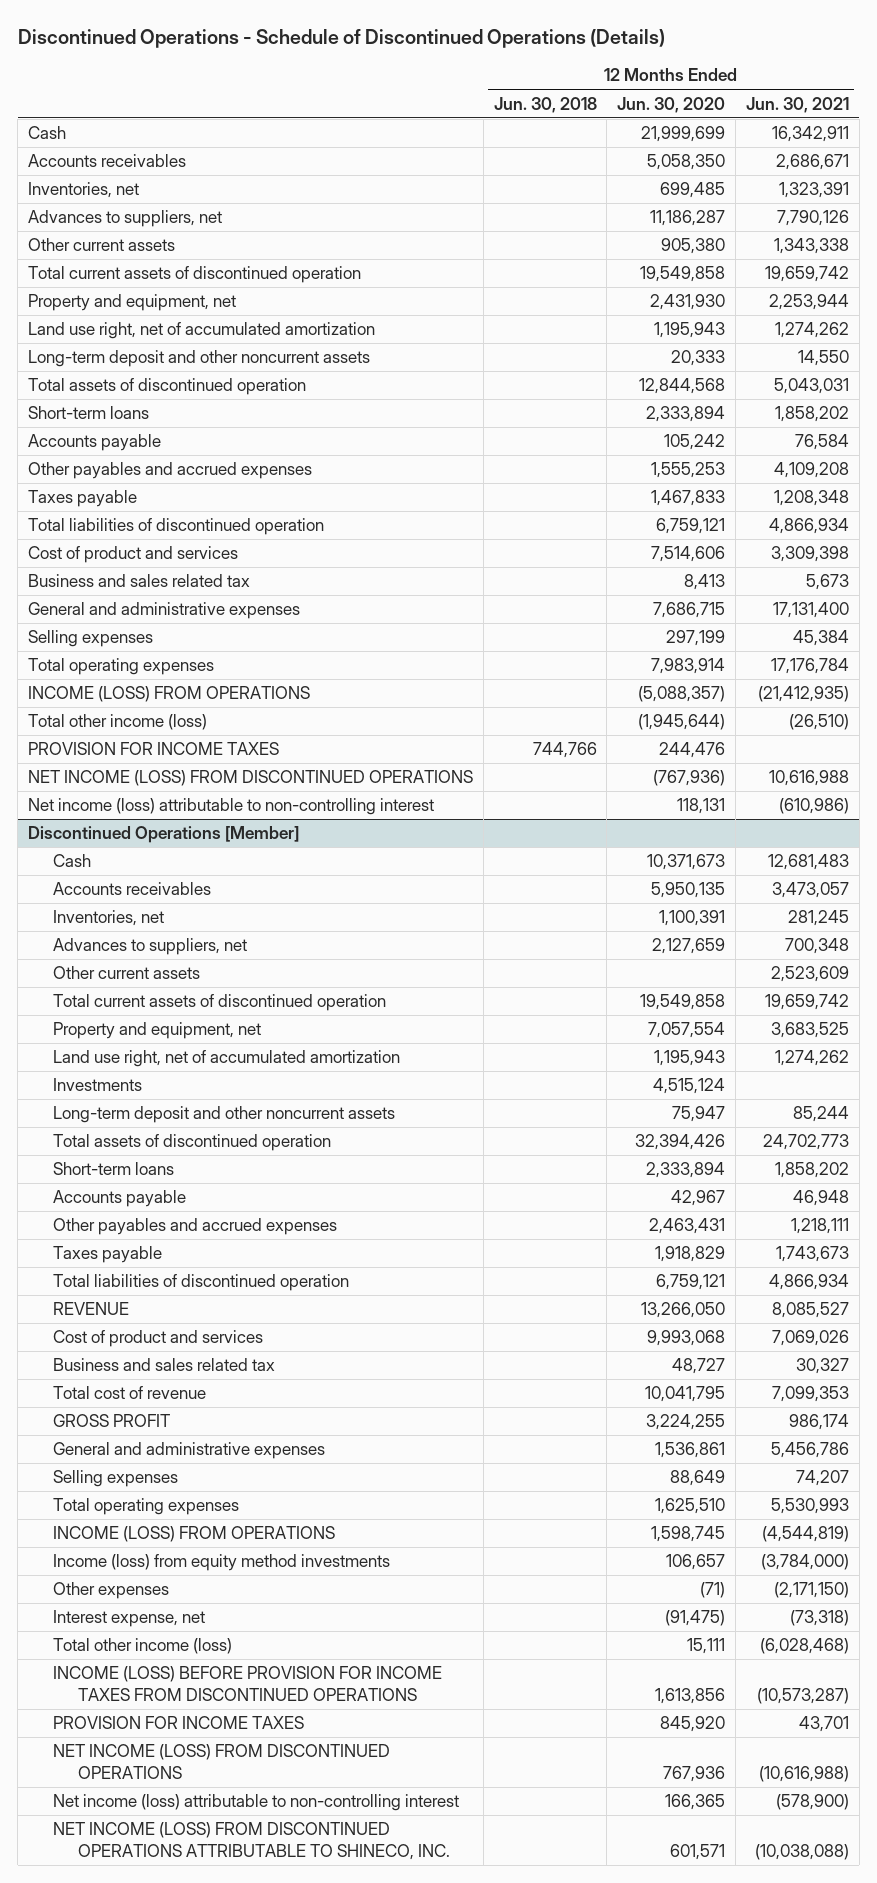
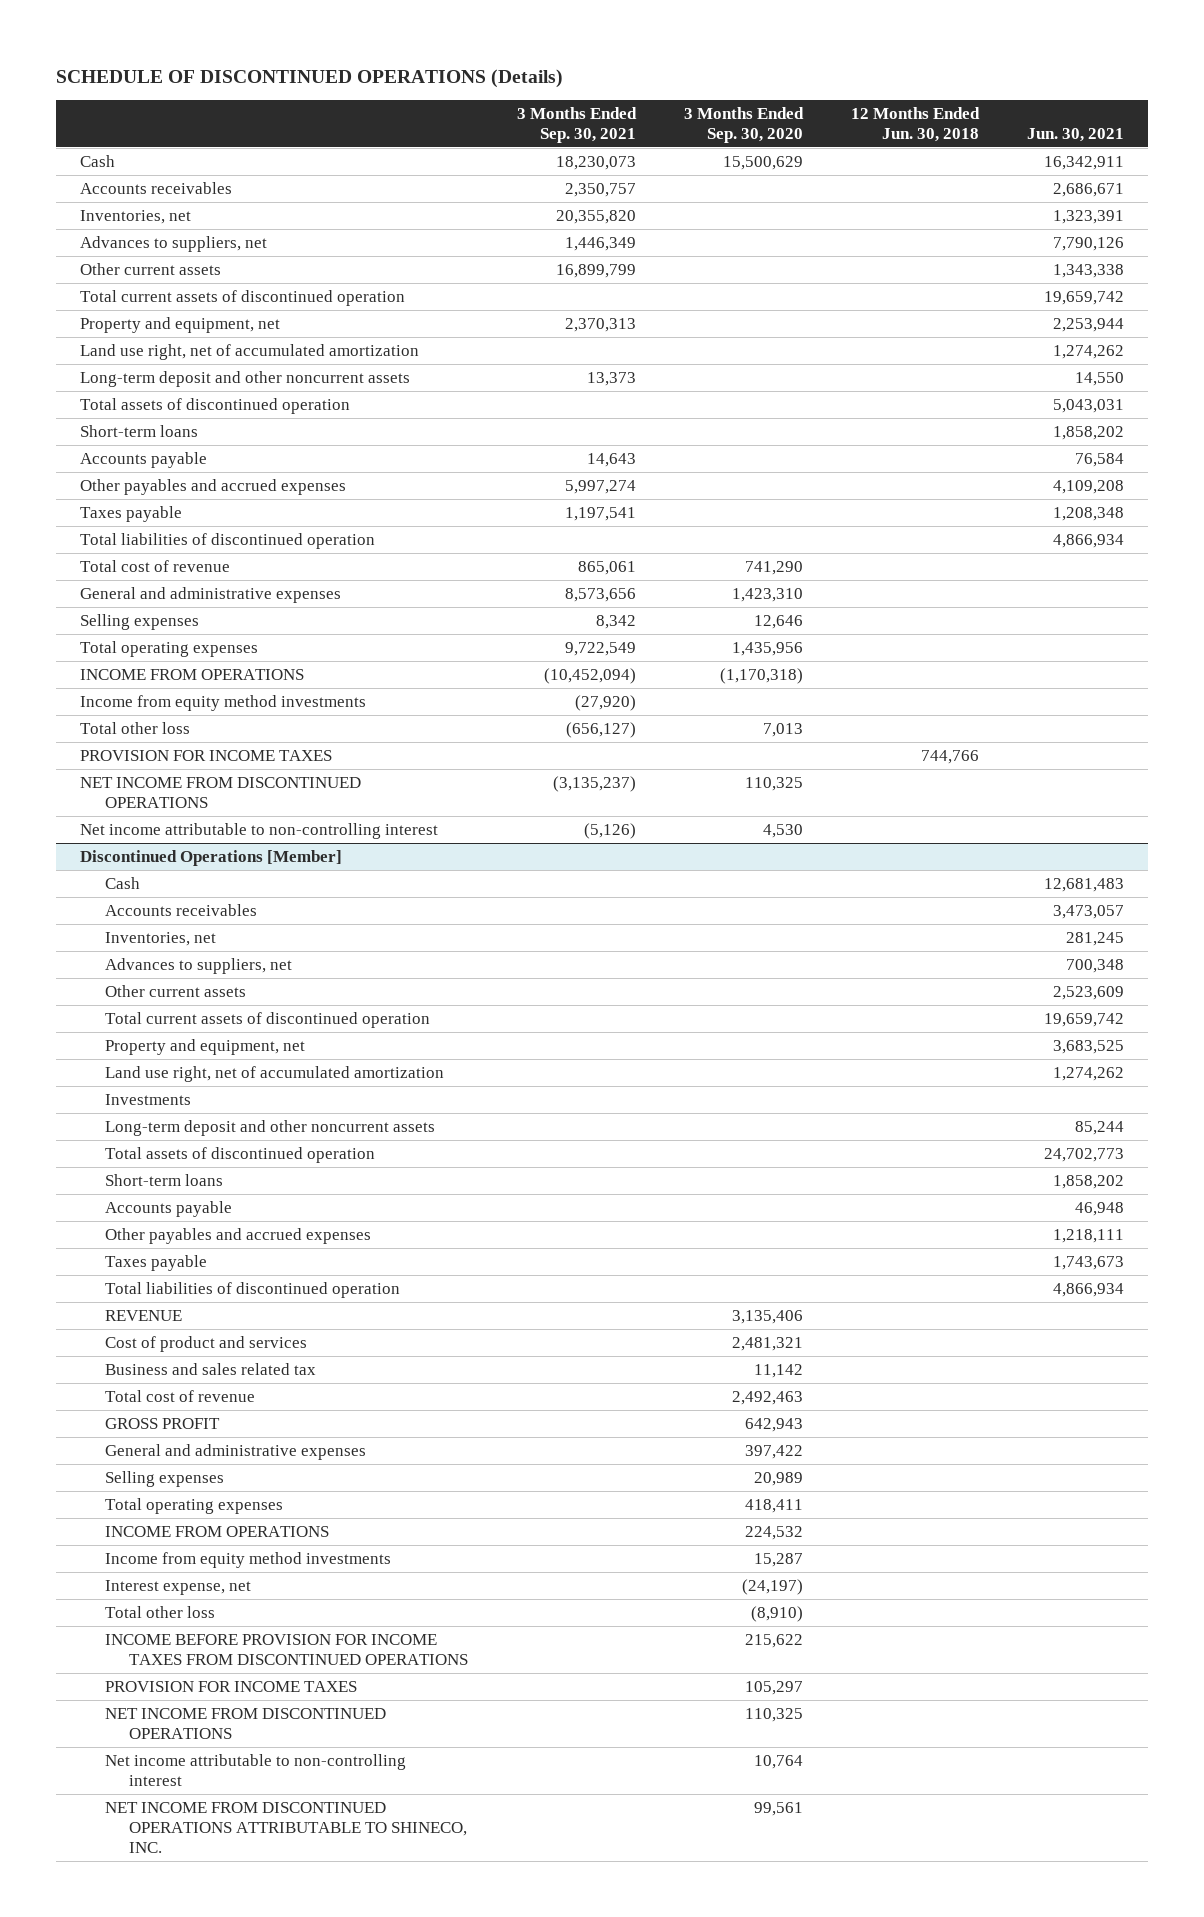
- Discontinued Operations - Schedule of Discontinued Operations (Details)
+ SCHEDULE OF DISCONTINUED OPERATIONS (Details)
- | 12 Months Ended Jun. 30, 2018 | 12 Months Ended Jun. 30, 2020 | 12 Months Ended Jun. 30, 2021
+ | 3 Months Ended Sep. 30, 2021 | 3 Months Ended Sep. 30, 2020 | 12 Months Ended Jun. 30, 2018 | Jun. 30, 2021
- Cost of product and services | | 7,514,606 | 3,309,398
- Business and sales related tax | | 8,413 | 5,673
+ Total cost of revenue | 865,061 | 741,290 | |
- INCOME (LOSS) FROM OPERATIONS | | (5,088,357) | (21,412,935)
- Total other income (loss) | | (1,945,644) | (26,510)
+ INCOME FROM OPERATIONS | (10,452,094) | (1,170,318) | |
+ Income from equity method investments | (27,920) | | |
+ Total other loss | (656,127) | 7,013 | |
- NET INCOME (LOSS) FROM DISCONTINUED OPERATIONS | | (767,936) | 10,616,988
- Net income (loss) attributable to non-controlling interest | | 118,131 | (610,986)
+ NET INCOME FROM DISCONTINUED OPERATIONS | (3,135,237) | 110,325 | |
+ Net income attributable to non-controlling interest | (5,126) | 4,530 | |
@ Discontinued Operations [Member]
- INCOME (LOSS) FROM OPERATIONS | | 1,598,745 | (4,544,819)
- Income (loss) from equity method investments | | 106,657 | (3,784,000)
- Other expenses | | (71) | (2,171,150)
+ INCOME FROM OPERATIONS | | 224,532 | |
+ Income from equity method investments | | 15,287 | |
- Total other income (loss) | | 15,111 | (6,028,468)
- INCOME (LOSS) BEFORE PROVISION FOR INCOME TAXES FROM DISCONTINUED OPERATIONS | | 1,613,856 | (10,573,287)
+ Total other loss | | (8,910) | |
+ INCOME BEFORE PROVISION FOR INCOME TAXES FROM DISCONTINUED OPERATIONS | | 215,622 | |
- NET INCOME (LOSS) FROM DISCONTINUED OPERATIONS | | 767,936 | (10,616,988)
- Net income (loss) attributable to non-controlling interest | | 166,365 | (578,900)
- NET INCOME (LOSS) FROM DISCONTINUED OPERATIONS ATTRIBUTABLE TO SHINECO, INC. | | 601,571 | (10,038,088)
+ NET INCOME FROM DISCONTINUED OPERATIONS | | 110,325 | |
+ Net income attributable to non-controlling interest | | 10,764 | |
+ NET INCOME FROM DISCONTINUED OPERATIONS ATTRIBUTABLE TO SHINECO, INC. | | 99,561 | |

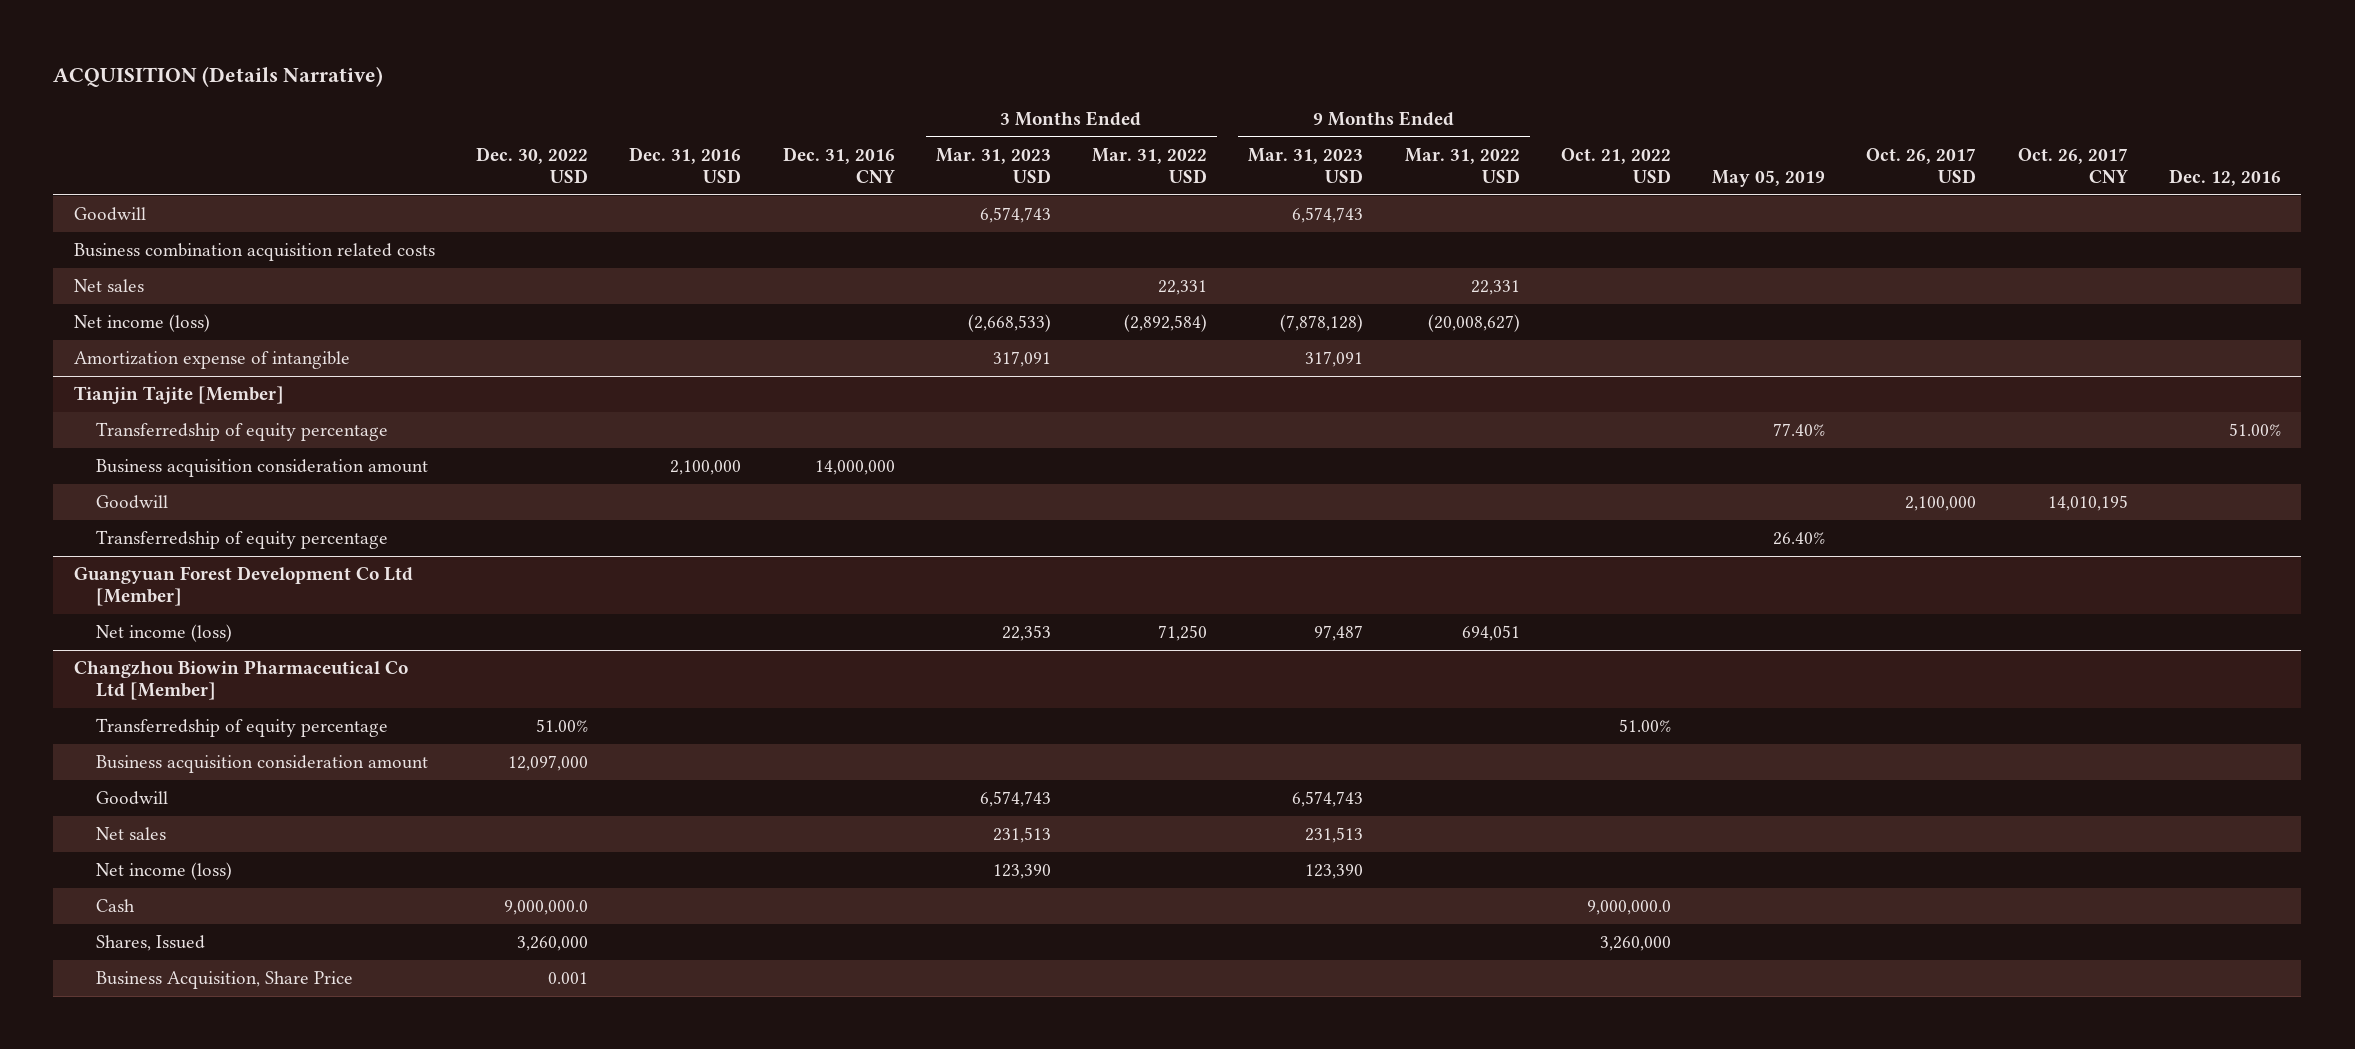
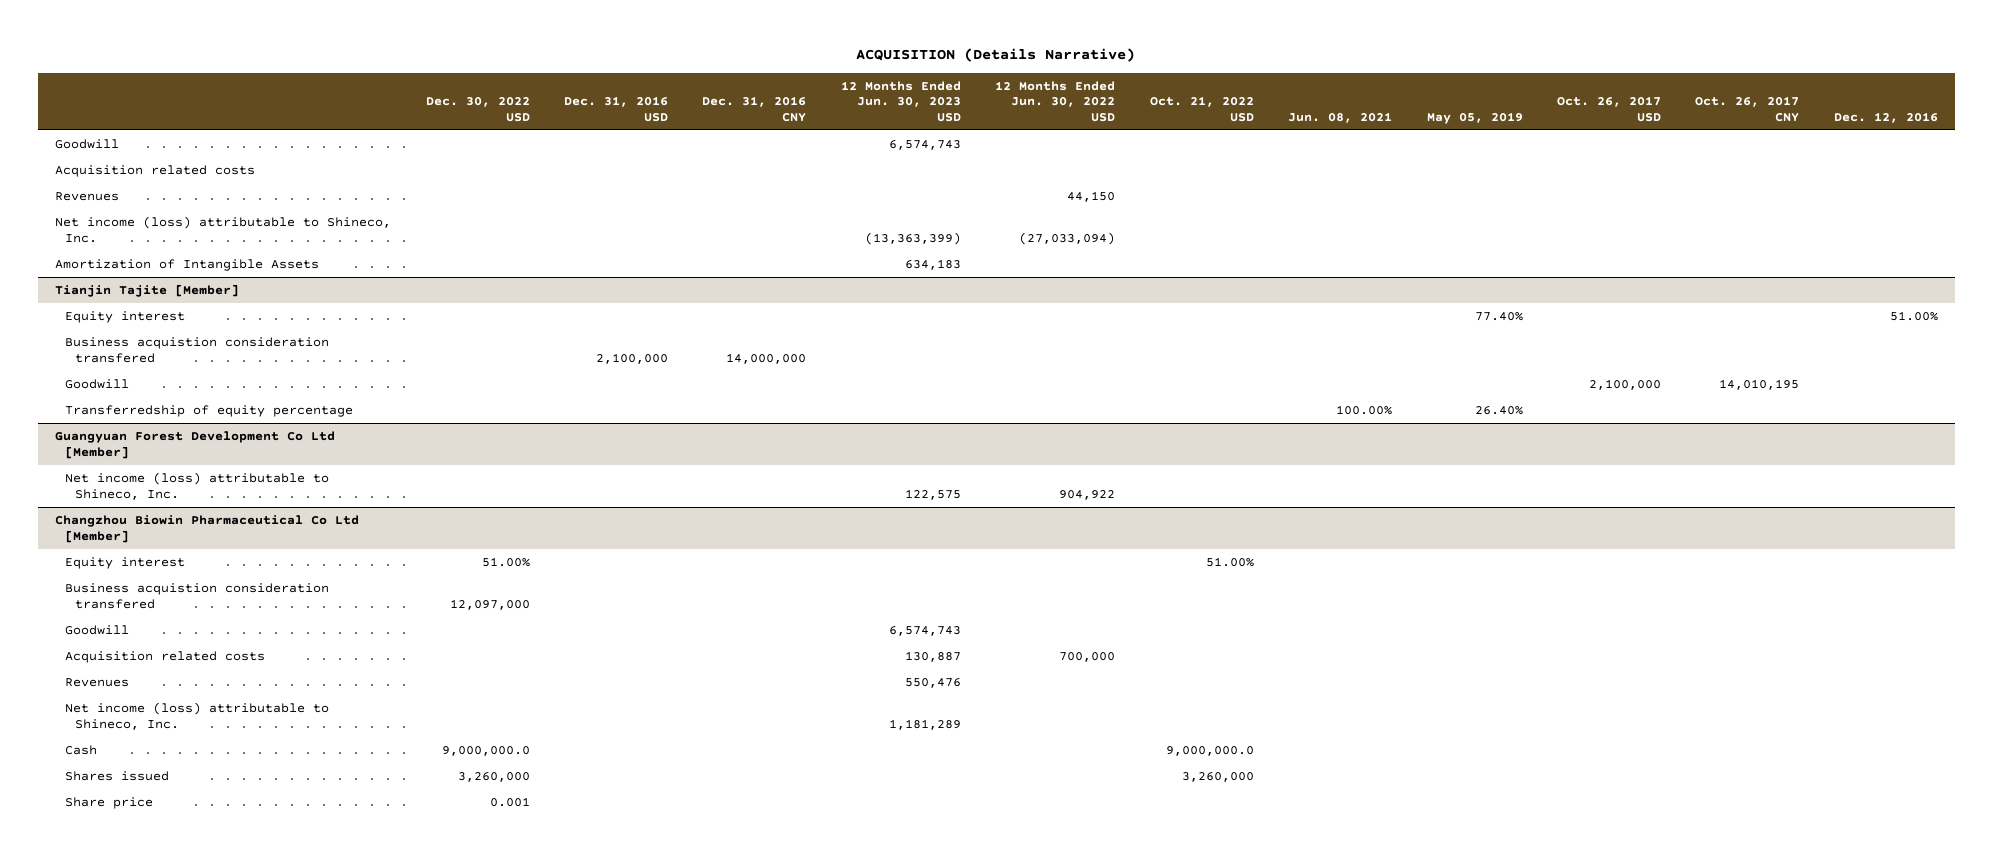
- | Dec. 30, 2022 USD | Dec. 31, 2016 USD | Dec. 31, 2016 CNY | 3 Months Ended Mar. 31, 2023 USD | 3 Months Ended Mar. 31, 2022 USD | 9 Months Ended Mar. 31, 2023 USD | 9 Months Ended Mar. 31, 2022 USD | Oct. 21, 2022 USD | May 05, 2019 | Oct. 26, 2017 USD | Oct. 26, 2017 CNY | Dec. 12, 2016
+ | Dec. 30, 2022 USD | Dec. 31, 2016 USD | Dec. 31, 2016 CNY | 12 Months Ended Jun. 30, 2023 USD | 12 Months Ended Jun. 30, 2022 USD | Oct. 21, 2022 USD | Jun. 08, 2021 | May 05, 2019 | Oct. 26, 2017 USD | Oct. 26, 2017 CNY | Dec. 12, 2016
- Business combination acquisition related costs
- Net sales | | | | | 22,331 | | 22,331 | | | | |
- Net income (loss) | | | | (2,668,533) | (2,892,584) | (7,878,128) | (20,008,627) | | | | |
- Amortization expense of intangible | | | | 317,091 | | 317,091 | | | | | |
+ Acquisition related costs
+ Revenues | | | | | 44,150 | | | | | |
+ Net income (loss) attributable to Shineco, Inc. | | | | (13,363,399) | (27,033,094) | | | | | |
+ Amortization of Intangible Assets | | | | 634,183 | | | | | | |
@ Tianjin Tajite [Member]
- Transferredship of equity percentage | | | | | | | | | 77.40% | | | 51.00%
- Business acquisition consideration amount | | 2,100,000 | 14,000,000 | | | | | | | | |
+ Equity interest | | | | | | | | 77.40% | | | 51.00%
+ Business acquistion consideration transfered | | 2,100,000 | 14,000,000 | | | | | | | |
@ Guangyuan Forest Development Co Ltd [Member]
- Net income (loss) | | | | 22,353 | 71,250 | 97,487 | 694,051 | | | | |
+ Net income (loss) attributable to Shineco, Inc. | | | | 122,575 | 904,922 | | | | | |
@ Changzhou Biowin Pharmaceutical Co Ltd [Member]
- Transferredship of equity percentage | 51.00% | | | | | | | 51.00% | | | |
- Business acquisition consideration amount | 12,097,000 | | | | | | | | | | |
+ Equity interest | 51.00% | | | | | 51.00% | | | | |
+ Business acquistion consideration transfered | 12,097,000 | | | | | | | | | |
- Net sales | | | | 231,513 | | 231,513 | | | | | |
- Net income (loss) | | | | 123,390 | | 123,390 | | | | | |
+ Acquisition related costs | | | | 130,887 | 700,000 | | | | | |
+ Revenues | | | | 550,476 | | | | | | |
+ Net income (loss) attributable to Shineco, Inc. | | | | 1,181,289 | | | | | | |
- Shares, Issued | 3,260,000 | | | | | | | 3,260,000 | | | |
- Business Acquisition, Share Price | 0.001 | | | | | | | | | | |
+ Shares issued | 3,260,000 | | | | | 3,260,000 | | | | |
+ Share price | 0.001 | | | | | | | | | |

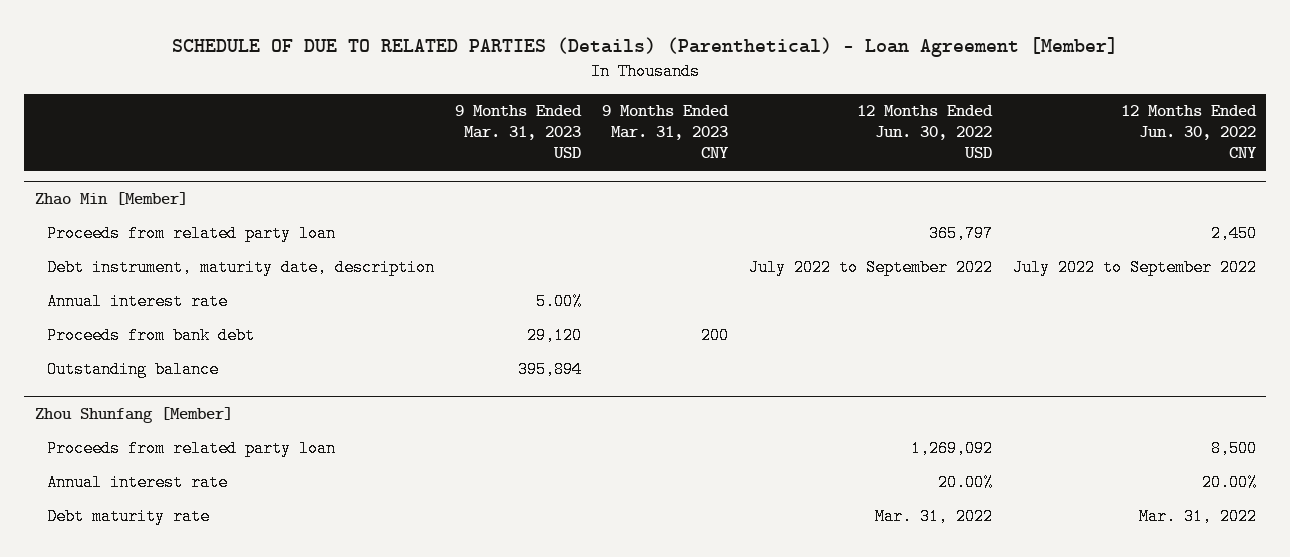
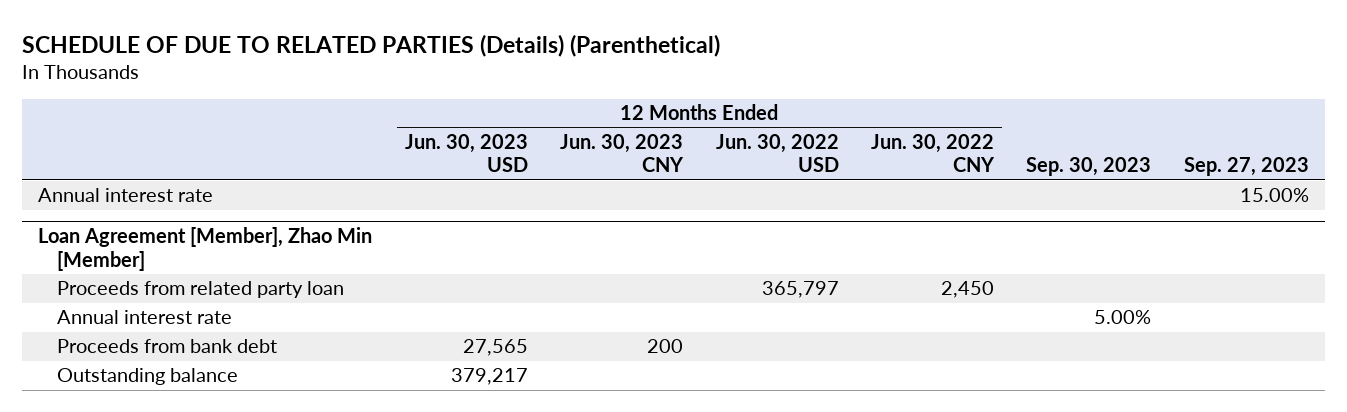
- SCHEDULE OF DUE TO RELATED PARTIES (Details) (Parenthetical) - Loan Agreement [Member]
+ SCHEDULE OF DUE TO RELATED PARTIES (Details) (Parenthetical)
- | 9 Months Ended Mar. 31, 2023 USD | 9 Months Ended Mar. 31, 2023 CNY | 12 Months Ended Jun. 30, 2022 USD | 12 Months Ended Jun. 30, 2022 CNY
+ | 12 Months Ended Jun. 30, 2023 USD | 12 Months Ended Jun. 30, 2023 CNY | 12 Months Ended Jun. 30, 2022 USD | 12 Months Ended Jun. 30, 2022 CNY | Sep. 30, 2023 | Sep. 27, 2023
- Zhao Min [Member]
+ Annual interest rate | | | | | | 15.00%
+ Loan Agreement [Member], Zhao Min [Member]
- Debt instrument, maturity date, description | | | July 2022 to September 2022 | July 2022 to September 2022
- Zhou Shunfang [Member]
- Proceeds from related party loan | | | 1,269,092 | 8,500
- Annual interest rate | | | 20.00% | 20.00%
- Debt maturity rate | | | Mar. 31, 2022 | Mar. 31, 2022

